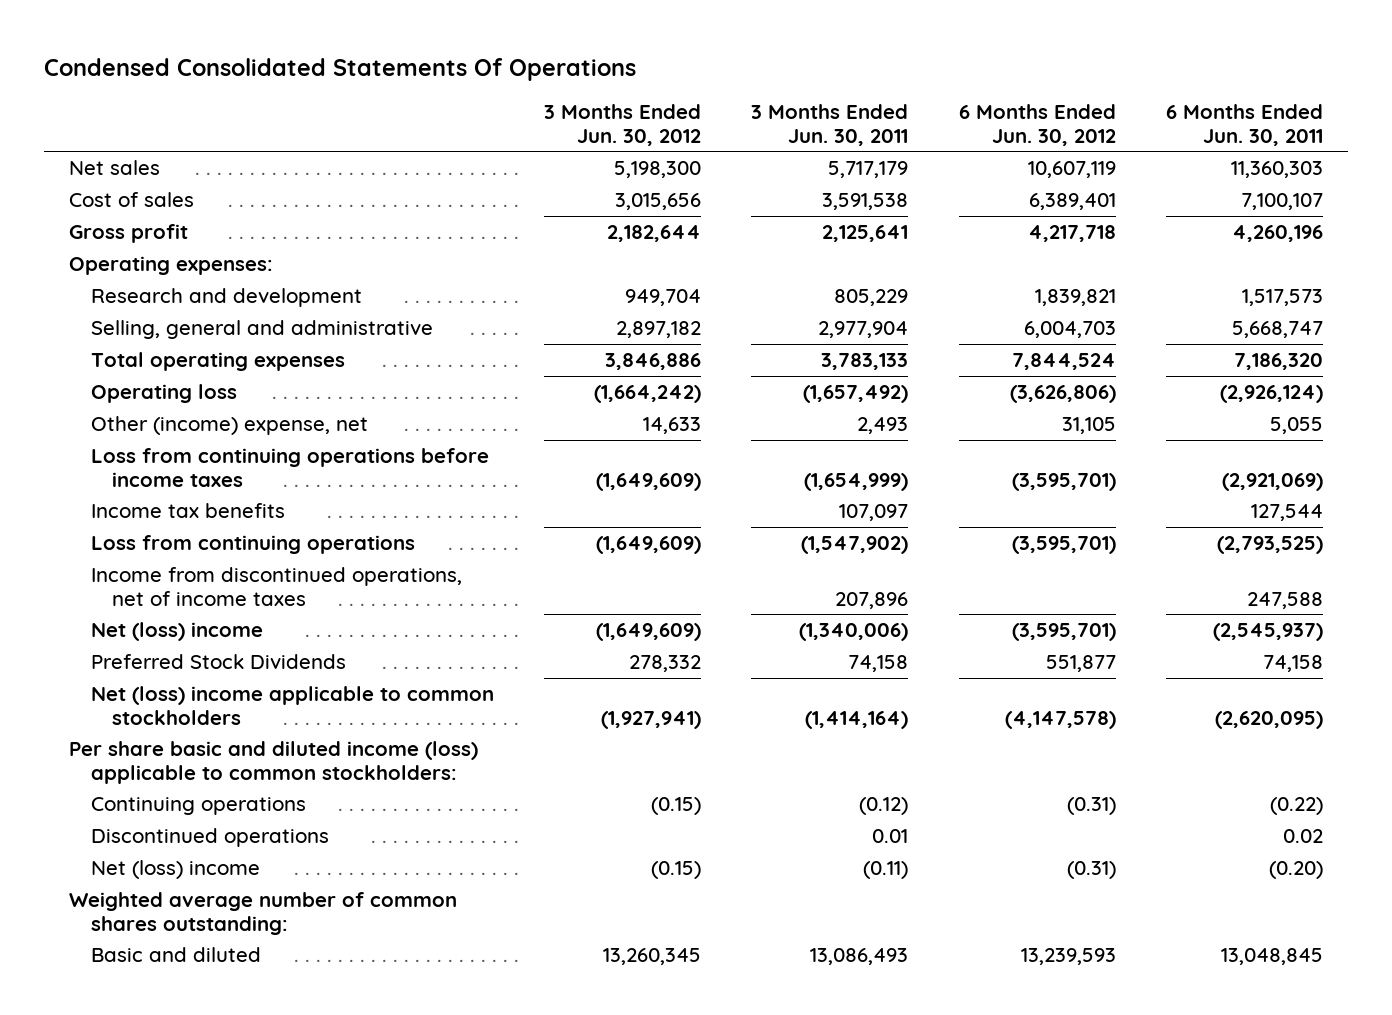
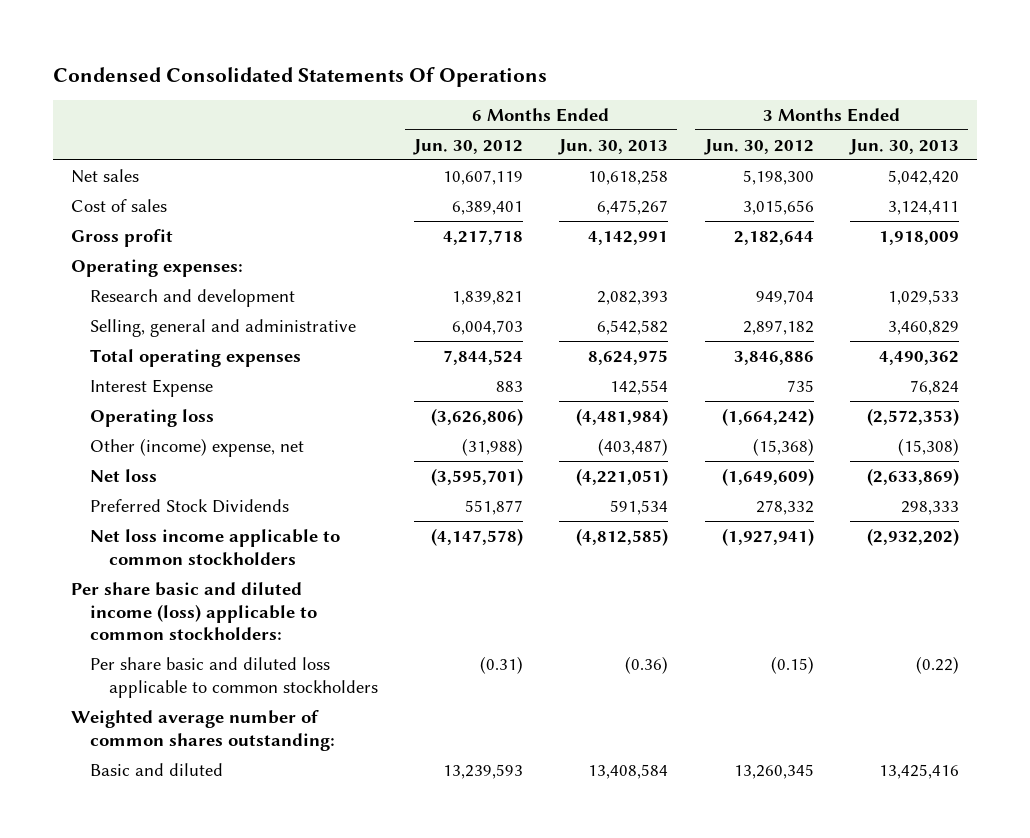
- | 3 Months Ended Jun. 30, 2012 | 3 Months Ended Jun. 30, 2011 | 6 Months Ended Jun. 30, 2012 | 6 Months Ended Jun. 30, 2011
+ | 6 Months Ended Jun. 30, 2012 | 6 Months Ended Jun. 30, 2013 | 3 Months Ended Jun. 30, 2012 | 3 Months Ended Jun. 30, 2013
+ Interest Expense | 883 | 142,554 | 735 | 76,824
- Other (income) expense, net | 14,633 | 2,493 | 31,105 | 5,055
- Loss from continuing operations before income taxes | (1,649,609) | (1,654,999) | (3,595,701) | (2,921,069)
- Income tax benefits | | 107,097 | | 127,544
- Loss from continuing operations | (1,649,609) | (1,547,902) | (3,595,701) | (2,793,525)
- Income from discontinued operations, net of income taxes | | 207,896 | | 247,588
- Net (loss) income | (1,649,609) | (1,340,006) | (3,595,701) | (2,545,937)
+ Other (income) expense, net | (31,988) | (403,487) | (15,368) | (15,308)
+ Net loss | (3,595,701) | (4,221,051) | (1,649,609) | (2,633,869)
- Net (loss) income applicable to common stockholders | (1,927,941) | (1,414,164) | (4,147,578) | (2,620,095)
+ Net loss income applicable to common stockholders | (4,147,578) | (4,812,585) | (1,927,941) | (2,932,202)
- Continuing operations | (0.15) | (0.12) | (0.31) | (0.22)
- Discontinued operations | | 0.01 | | 0.02
- Net (loss) income | (0.15) | (0.11) | (0.31) | (0.20)
+ Per share basic and diluted loss applicable to common stockholders | (0.31) | (0.36) | (0.15) | (0.22)

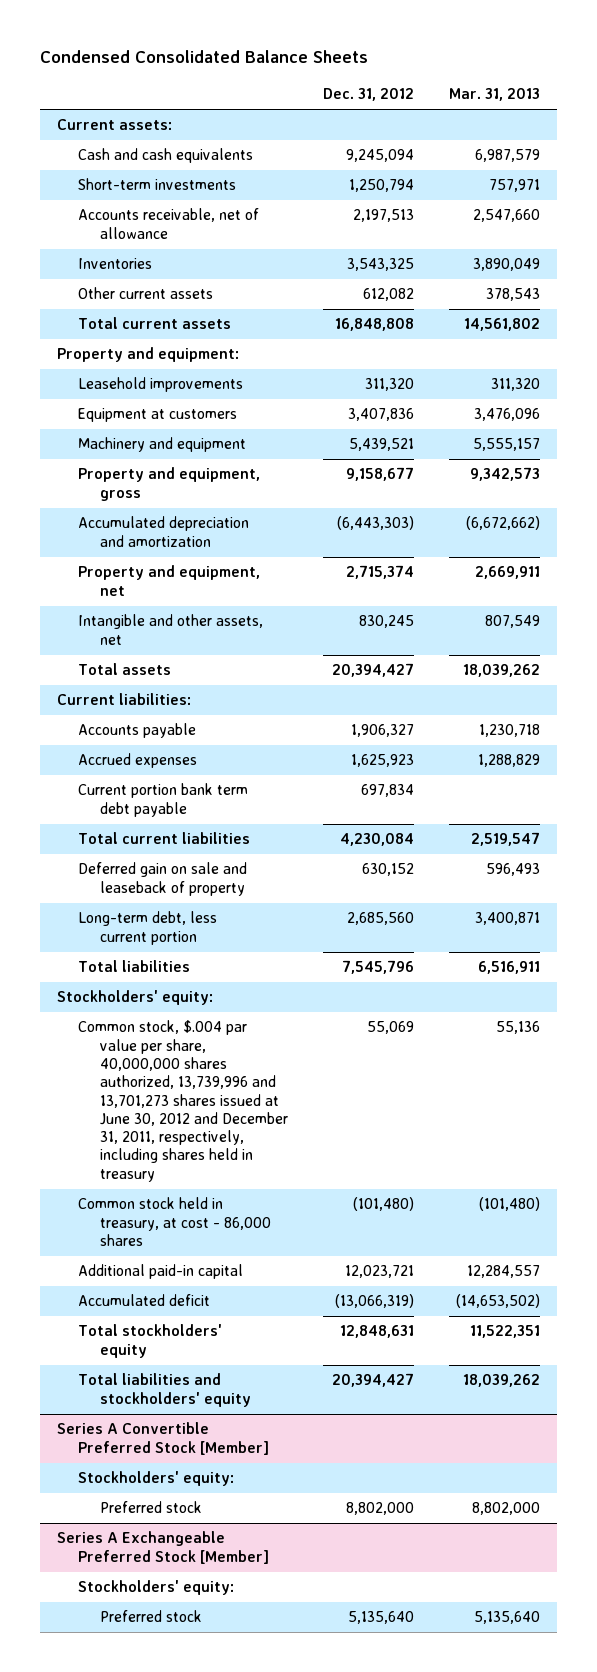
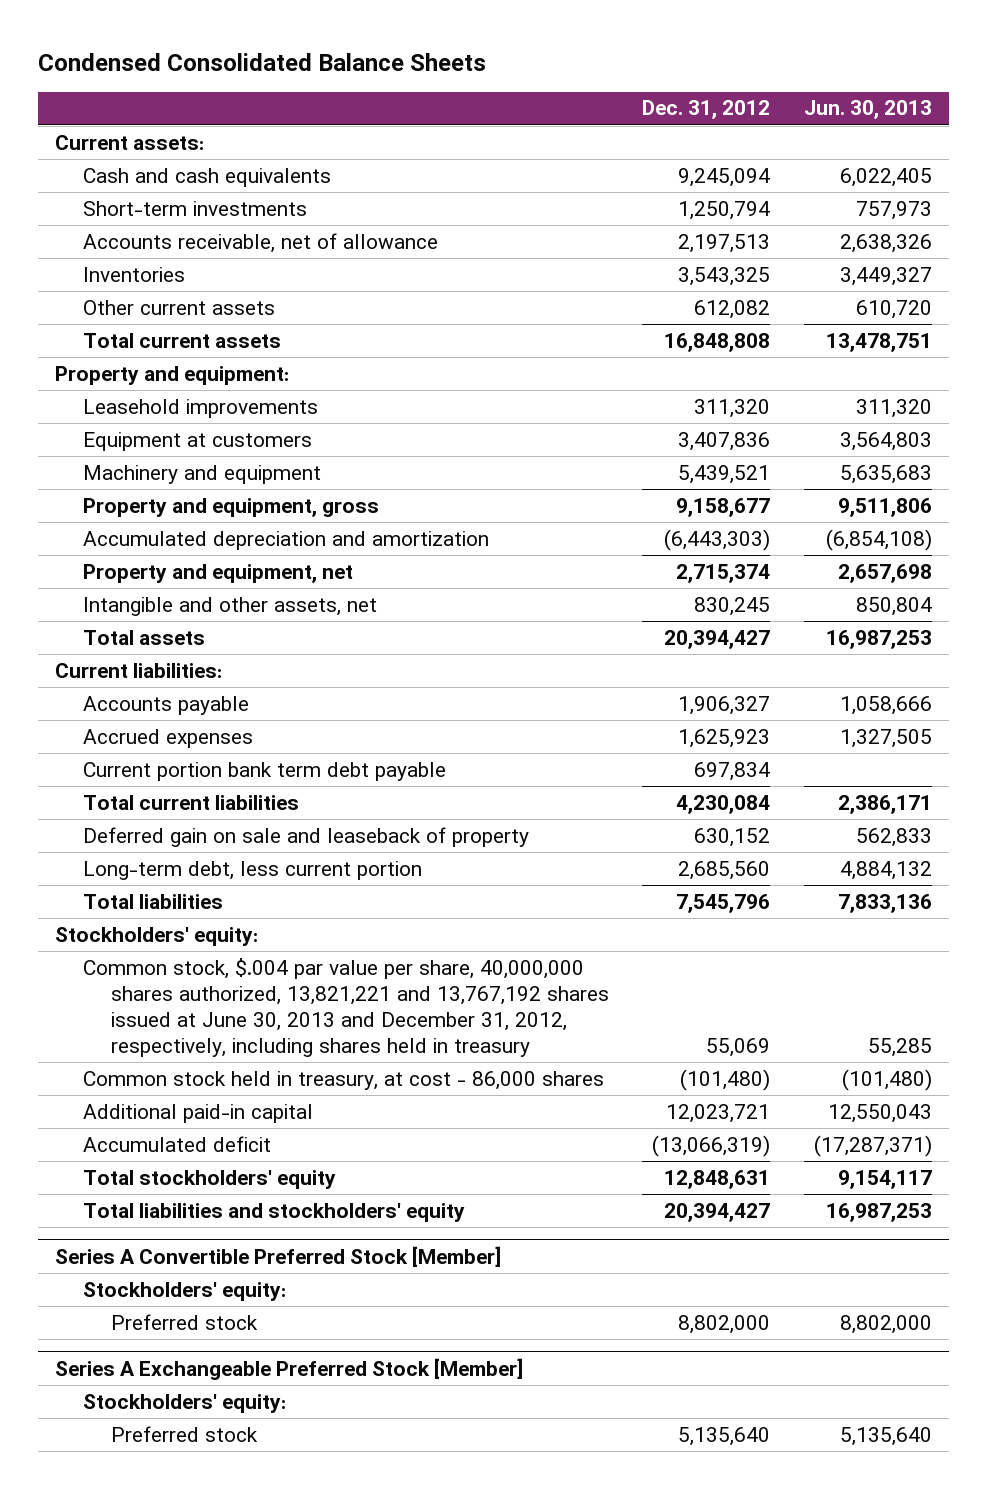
- | Dec. 31, 2012 | Mar. 31, 2013
+ | Dec. 31, 2012 | Jun. 30, 2013
- Common stock, $.004 par value per share, 40,000,000 shares authorized, 13,739,996 and 13,701,273 shares issued at June 30, 2012 and December 31, 2011, respectively, including shares held in treasury | 55,069 | 55,136
+ Common stock, $.004 par value per share, 40,000,000 shares authorized, 13,821,221 and 13,767,192 shares issued at June 30, 2013 and December 31, 2012, respectively, including shares held in treasury | 55,069 | 55,285

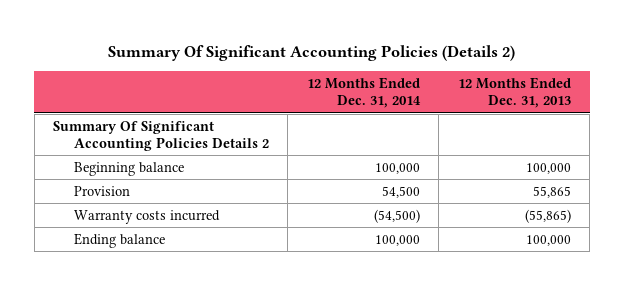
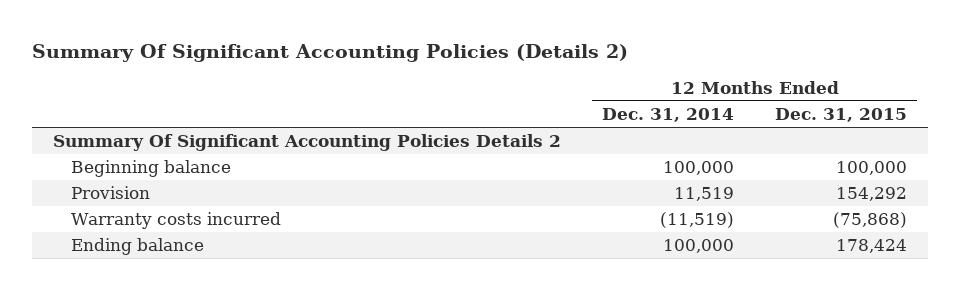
- | 12 Months Ended Dec. 31, 2014 | 12 Months Ended Dec. 31, 2013
+ | 12 Months Ended Dec. 31, 2014 | 12 Months Ended Dec. 31, 2015
- Provision | 54,500 | 55,865
- Warranty costs incurred | (54,500) | (55,865)
+ Provision | 11,519 | 154,292
+ Warranty costs incurred | (11,519) | (75,868)

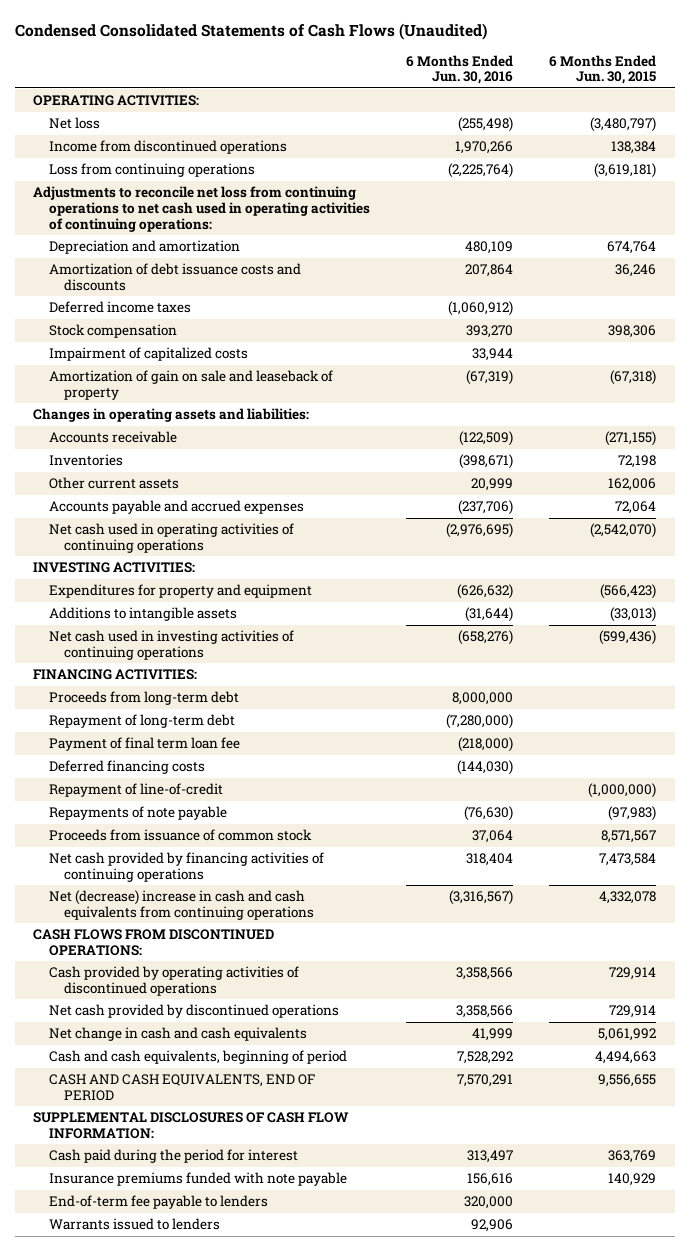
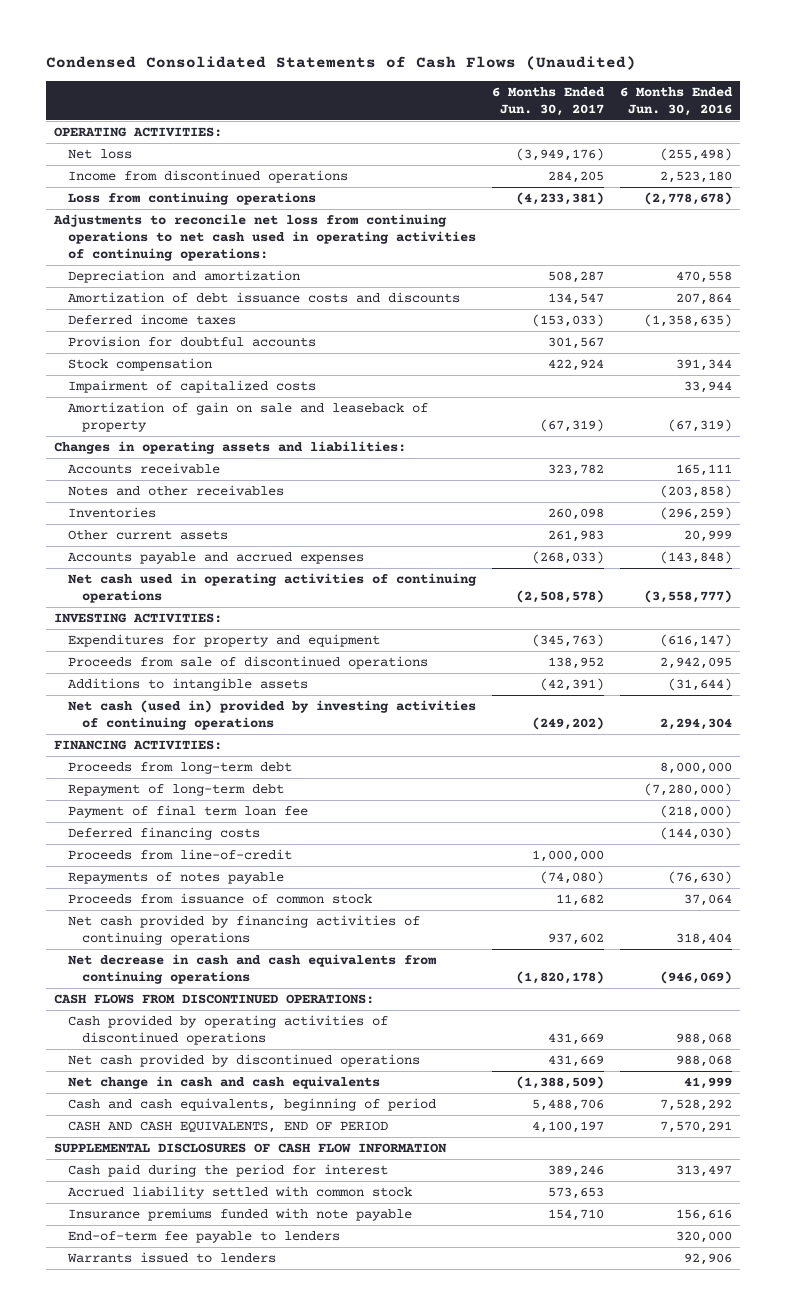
- | 6 Months Ended Jun. 30, 2016 | 6 Months Ended Jun. 30, 2015
+ | 6 Months Ended Jun. 30, 2017 | 6 Months Ended Jun. 30, 2016
- Income from discontinued operations | 1,970,266 | 138,384
- Loss from continuing operations | (2,225,764) | (3,619,181)
+ Income from discontinued operations | 284,205 | 2,523,180
+ Loss from continuing operations | (4,233,381) | (2,778,678)
- Depreciation and amortization | 480,109 | 674,764
+ Depreciation and amortization | 508,287 | 470,558
- Deferred income taxes | (1,060,912) |
- Stock compensation | 393,270 | 398,306
+ Deferred income taxes | (153,033) | (1,358,635)
+ Provision for doubtful accounts | 301,567 |
+ Stock compensation | 422,924 | 391,344
- Accounts receivable | (122,509) | (271,155)
- Inventories | (398,671) | 72,198
+ Accounts receivable | 323,782 | 165,111
+ Notes and other receivables | | (203,858)
+ Inventories | 260,098 | (296,259)
- Accounts payable and accrued expenses | (237,706) | 72,064
- Net cash used in operating activities of continuing operations | (2,976,695) | (2,542,070)
+ Accounts payable and accrued expenses | (268,033) | (143,848)
+ Net cash used in operating activities of continuing operations | (2,508,578) | (3,558,777)
- Expenditures for property and equipment | (626,632) | (566,423)
+ Expenditures for property and equipment | (345,763) | (616,147)
+ Proceeds from sale of discontinued operations | 138,952 | 2,942,095
- Net cash used in investing activities of continuing operations | (658,276) | (599,436)
+ Net cash (used in) provided by investing activities of continuing operations | (249,202) | 2,294,304
- Repayment of line-of-credit | | (1,000,000)
- Repayments of note payable | (76,630) | (97,983)
+ Proceeds from line-of-credit | 1,000,000 |
+ Repayments of notes payable | (74,080) | (76,630)
- Net (decrease) increase in cash and cash equivalents from continuing operations | (3,316,567) | 4,332,078
+ Net decrease in cash and cash equivalents from continuing operations | (1,820,178) | (946,069)
- Cash provided by operating activities of discontinued operations | 3,358,566 | 729,914
- Net cash provided by discontinued operations | 3,358,566 | 729,914
+ Cash provided by operating activities of discontinued operations | 431,669 | 988,068
+ Net cash provided by discontinued operations | 431,669 | 988,068
- SUPPLEMENTAL DISCLOSURES OF CASH FLOW INFORMATION:
+ SUPPLEMENTAL DISCLOSURES OF CASH FLOW INFORMATION
+ Accrued liability settled with common stock | 573,653 |

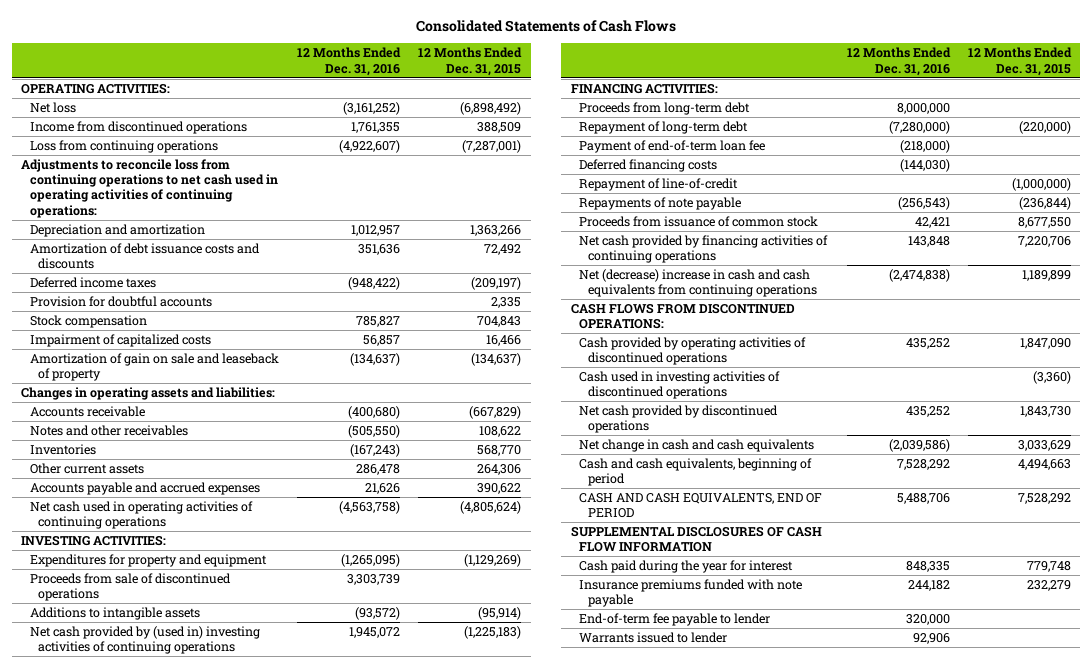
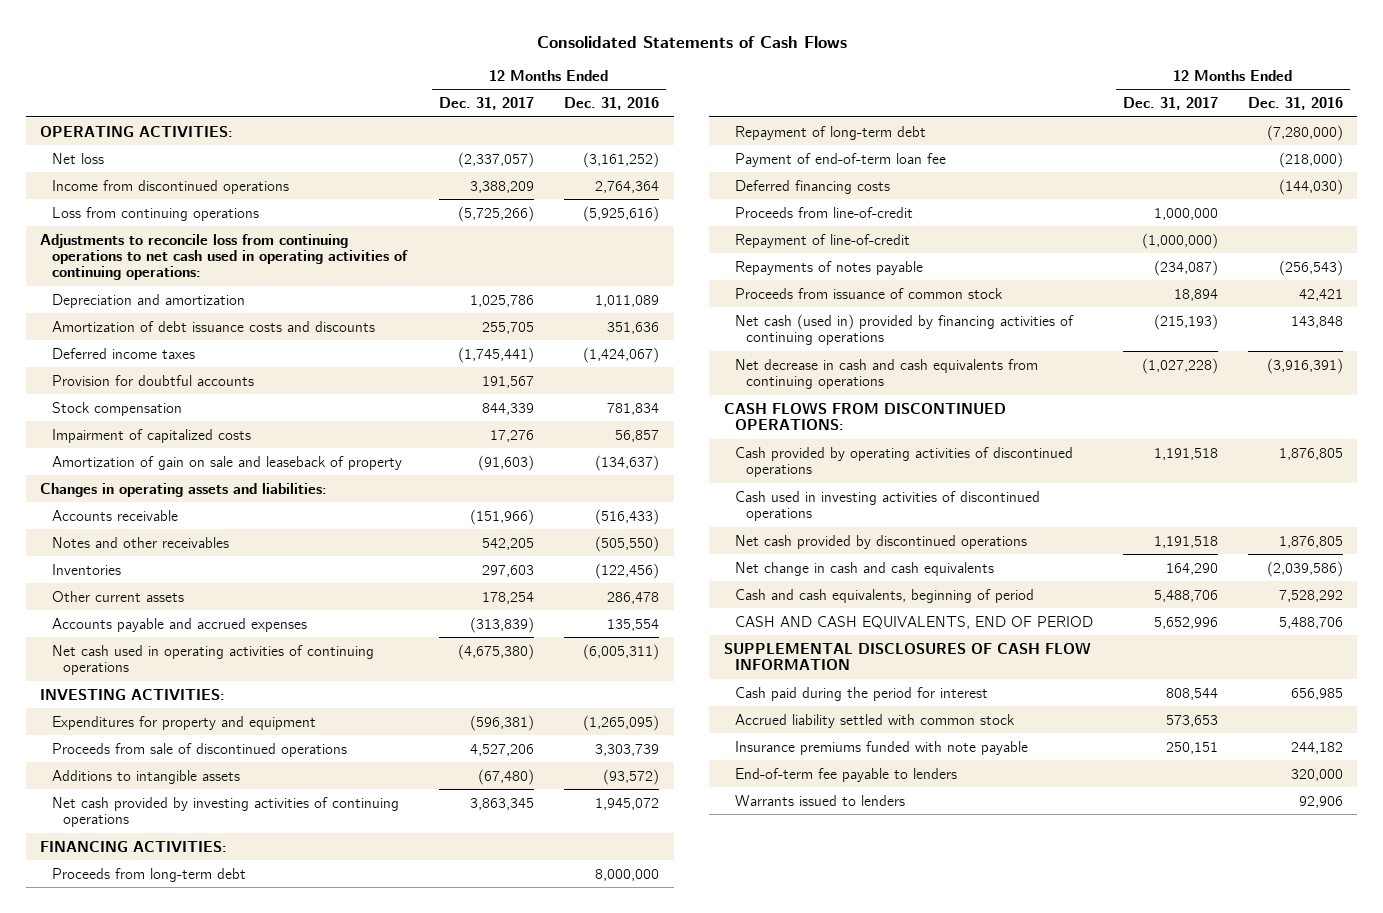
- | 12 Months Ended Dec. 31, 2016 | 12 Months Ended Dec. 31, 2015
+ | 12 Months Ended Dec. 31, 2017 | 12 Months Ended Dec. 31, 2016
- Income from discontinued operations | 1,761,355 | 388,509
- Loss from continuing operations | (4,922,607) | (7,287,001)
+ Income from discontinued operations | 3,388,209 | 2,764,364
+ Loss from continuing operations | (5,725,266) | (5,925,616)
- Depreciation and amortization | 1,012,957 | 1,363,266
+ Depreciation and amortization | 1,025,786 | 1,011,089
- Deferred income taxes | (948,422) | (209,197)
+ Deferred income taxes | (1,745,441) | (1,424,067)
- Stock compensation | 785,827 | 704,843
+ Stock compensation | 844,339 | 781,834
- Accounts receivable | (400,680) | (667,829)
+ Accounts receivable | (151,966) | (516,433)
- Inventories | (167,243) | 568,770
+ Inventories | 297,603 | (122,456)
- Accounts payable and accrued expenses | 21,626 | 390,622
- Net cash used in operating activities of continuing operations | (4,563,758) | (4,805,624)
+ Accounts payable and accrued expenses | (313,839) | 135,554
+ Net cash used in operating activities of continuing operations | (4,675,380) | (6,005,311)
- Net cash provided by (used in) investing activities of continuing operations | 1,945,072 | (1,225,183)
+ Net cash provided by investing activities of continuing operations | 3,863,345 | 1,945,072
+ Proceeds from line-of-credit | 1,000,000 |
- Repayments of note payable | (256,543) | (236,844)
+ Repayments of notes payable | (234,087) | (256,543)
- Net cash provided by financing activities of continuing operations | 143,848 | 7,220,706
- Net (decrease) increase in cash and cash equivalents from continuing operations | (2,474,838) | 1,189,899
+ Net cash (used in) provided by financing activities of continuing operations | (215,193) | 143,848
+ Net decrease in cash and cash equivalents from continuing operations | (1,027,228) | (3,916,391)
- Cash provided by operating activities of discontinued operations | 435,252 | 1,847,090
+ Cash provided by operating activities of discontinued operations | 1,191,518 | 1,876,805
- Net cash provided by discontinued operations | 435,252 | 1,843,730
+ Net cash provided by discontinued operations | 1,191,518 | 1,876,805
- Cash paid during the year for interest | 848,335 | 779,748
+ Cash paid during the period for interest | 808,544 | 656,985
+ Accrued liability settled with common stock | 573,653 |
- End-of-term fee payable to lender | 320,000 |
- Warrants issued to lender | 92,906 |
+ End-of-term fee payable to lenders | | 320,000
+ Warrants issued to lenders | | 92,906

